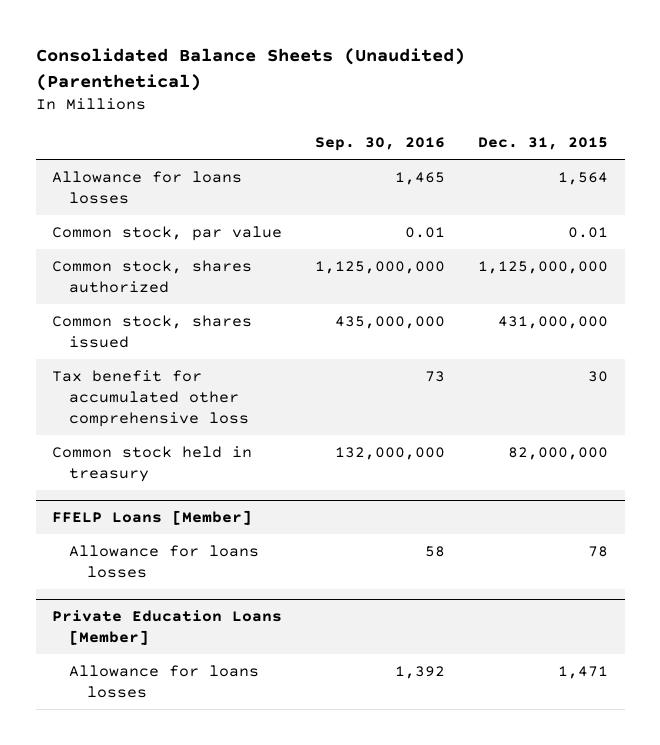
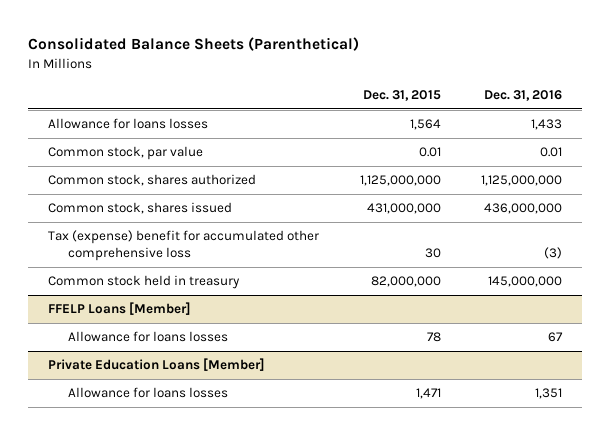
- Consolidated Balance Sheets (Unaudited) (Parenthetical)
+ Consolidated Balance Sheets (Parenthetical)
- | Sep. 30, 2016 | Dec. 31, 2015
+ | Dec. 31, 2015 | Dec. 31, 2016
- Tax benefit for accumulated other comprehensive loss | 73 | 30
+ Tax (expense) benefit for accumulated other comprehensive loss | 30 | (3)

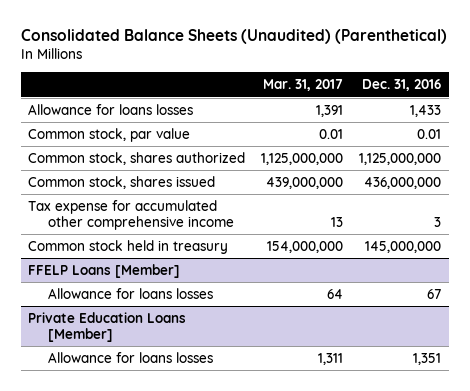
- Consolidated Balance Sheets (Parenthetical)
+ Consolidated Balance Sheets (Unaudited) (Parenthetical)
- | Dec. 31, 2015 | Dec. 31, 2016
+ | Mar. 31, 2017 | Dec. 31, 2016
- Tax (expense) benefit for accumulated other comprehensive loss | 30 | (3)
+ Tax expense for accumulated other comprehensive income | 13 | 3

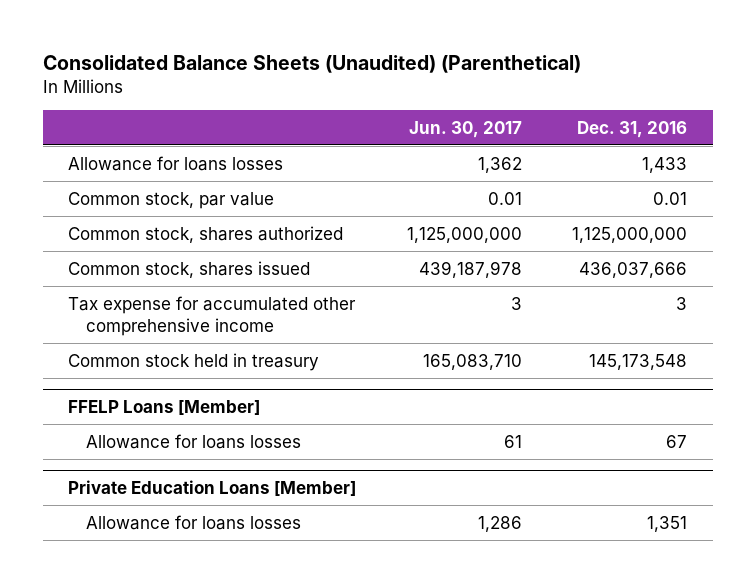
- | Mar. 31, 2017 | Dec. 31, 2016
+ | Jun. 30, 2017 | Dec. 31, 2016
- Common stock, shares issued | 439,000,000 | 436,000,000
+ Common stock, shares issued | 439,187,978 | 436,037,666
- Common stock held in treasury | 154,000,000 | 145,000,000
+ Common stock held in treasury | 165,083,710 | 145,173,548

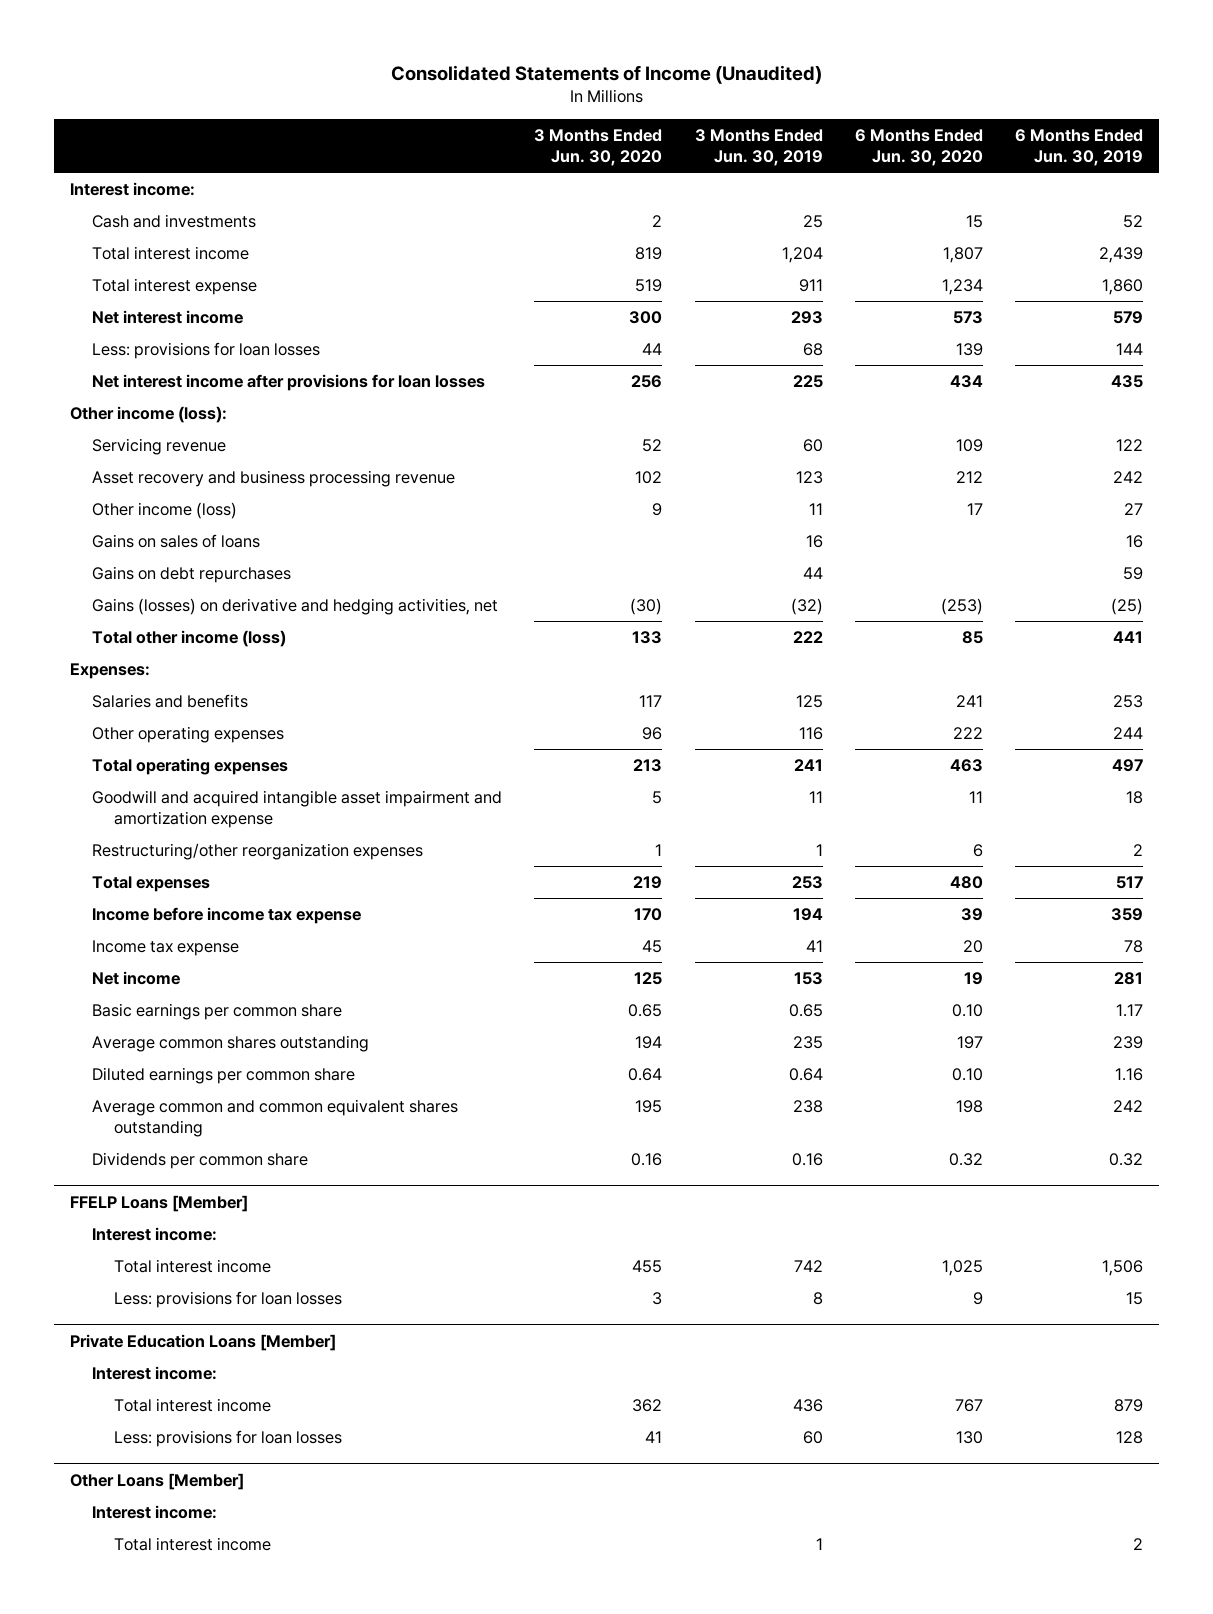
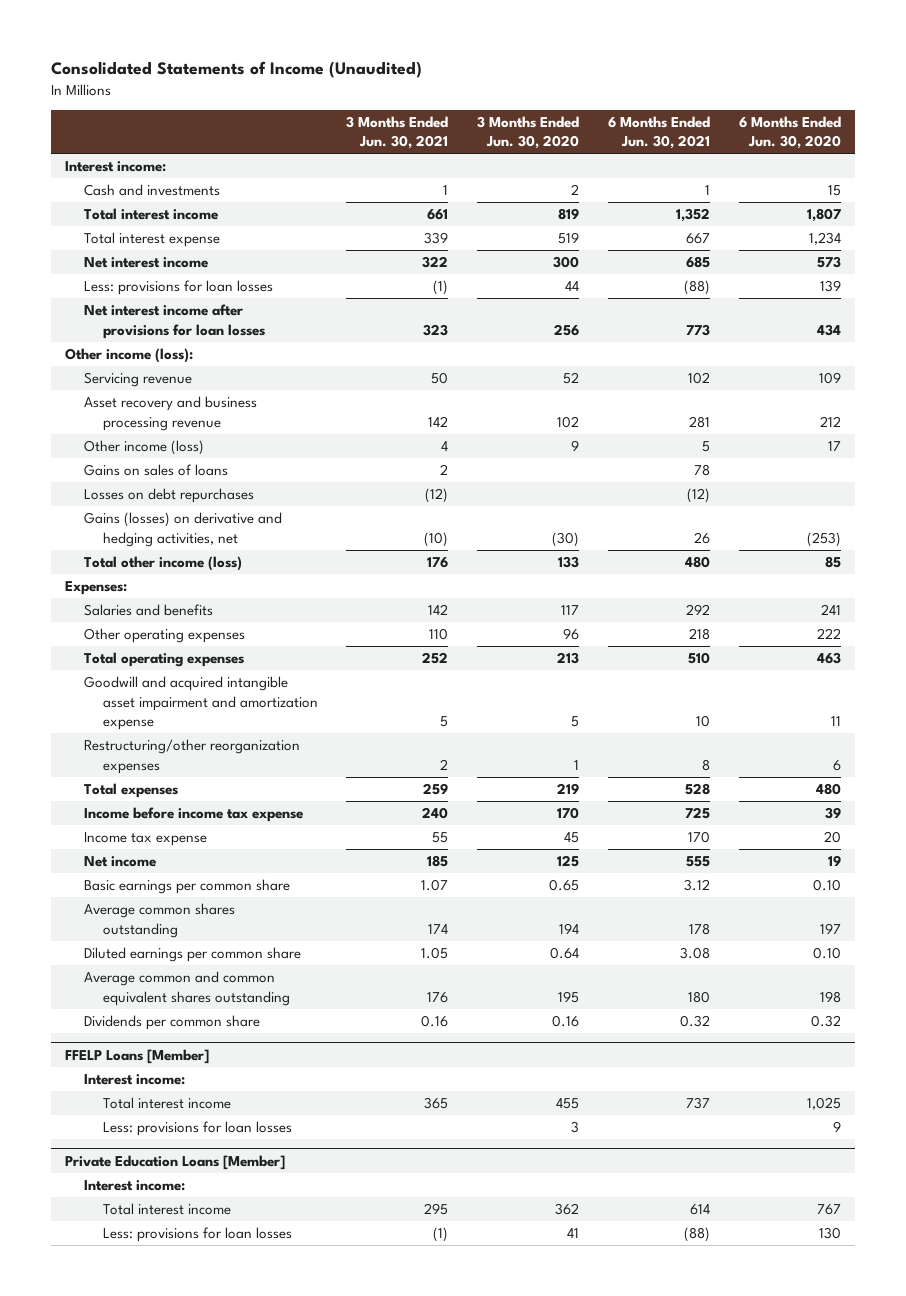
- | 3 Months Ended Jun. 30, 2020 | 3 Months Ended Jun. 30, 2019 | 6 Months Ended Jun. 30, 2020 | 6 Months Ended Jun. 30, 2019
+ | 3 Months Ended Jun. 30, 2021 | 3 Months Ended Jun. 30, 2020 | 6 Months Ended Jun. 30, 2021 | 6 Months Ended Jun. 30, 2020
- Gains on debt repurchases | | 44 | | 59
+ Losses on debt repurchases | (12) | | (12) |
- Other Loans [Member]
- Interest income:
- Total interest income | | 1 | | 2

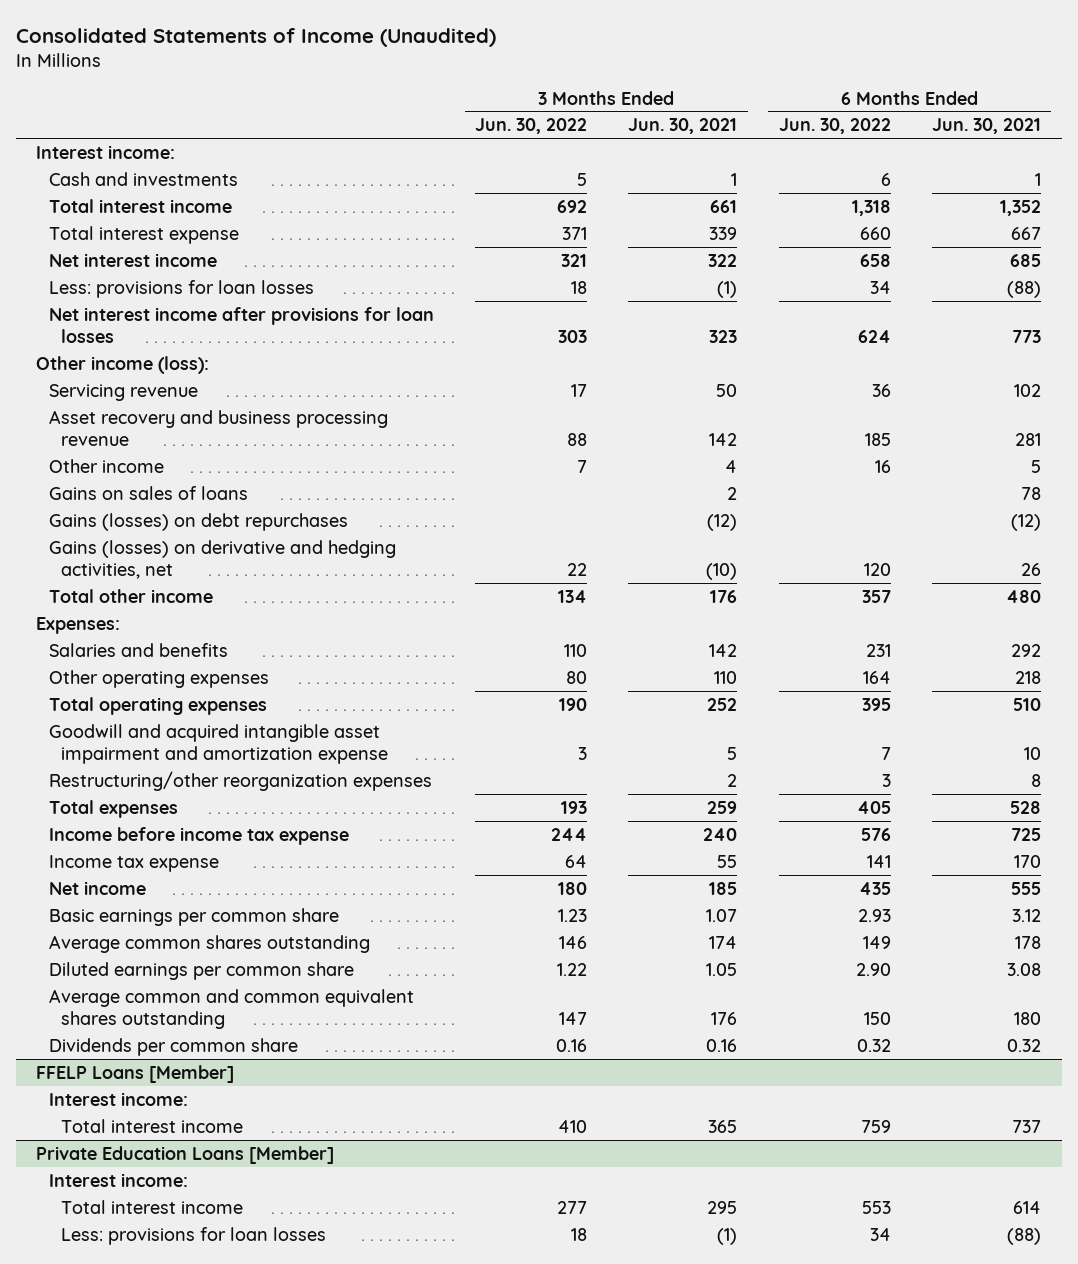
- | 3 Months Ended Jun. 30, 2021 | 3 Months Ended Jun. 30, 2020 | 6 Months Ended Jun. 30, 2021 | 6 Months Ended Jun. 30, 2020
+ | 3 Months Ended Jun. 30, 2022 | 3 Months Ended Jun. 30, 2021 | 6 Months Ended Jun. 30, 2022 | 6 Months Ended Jun. 30, 2021
- Other income (loss) | 4 | 9 | 5 | 17
+ Other income | 7 | 4 | 16 | 5
- Losses on debt repurchases | (12) | | (12) |
+ Gains (losses) on debt repurchases | | (12) | | (12)
- Total other income (loss) | 176 | 133 | 480 | 85
+ Total other income | 134 | 176 | 357 | 480
@ FFELP Loans [Member]
- Less: provisions for loan losses | | 3 | | 9

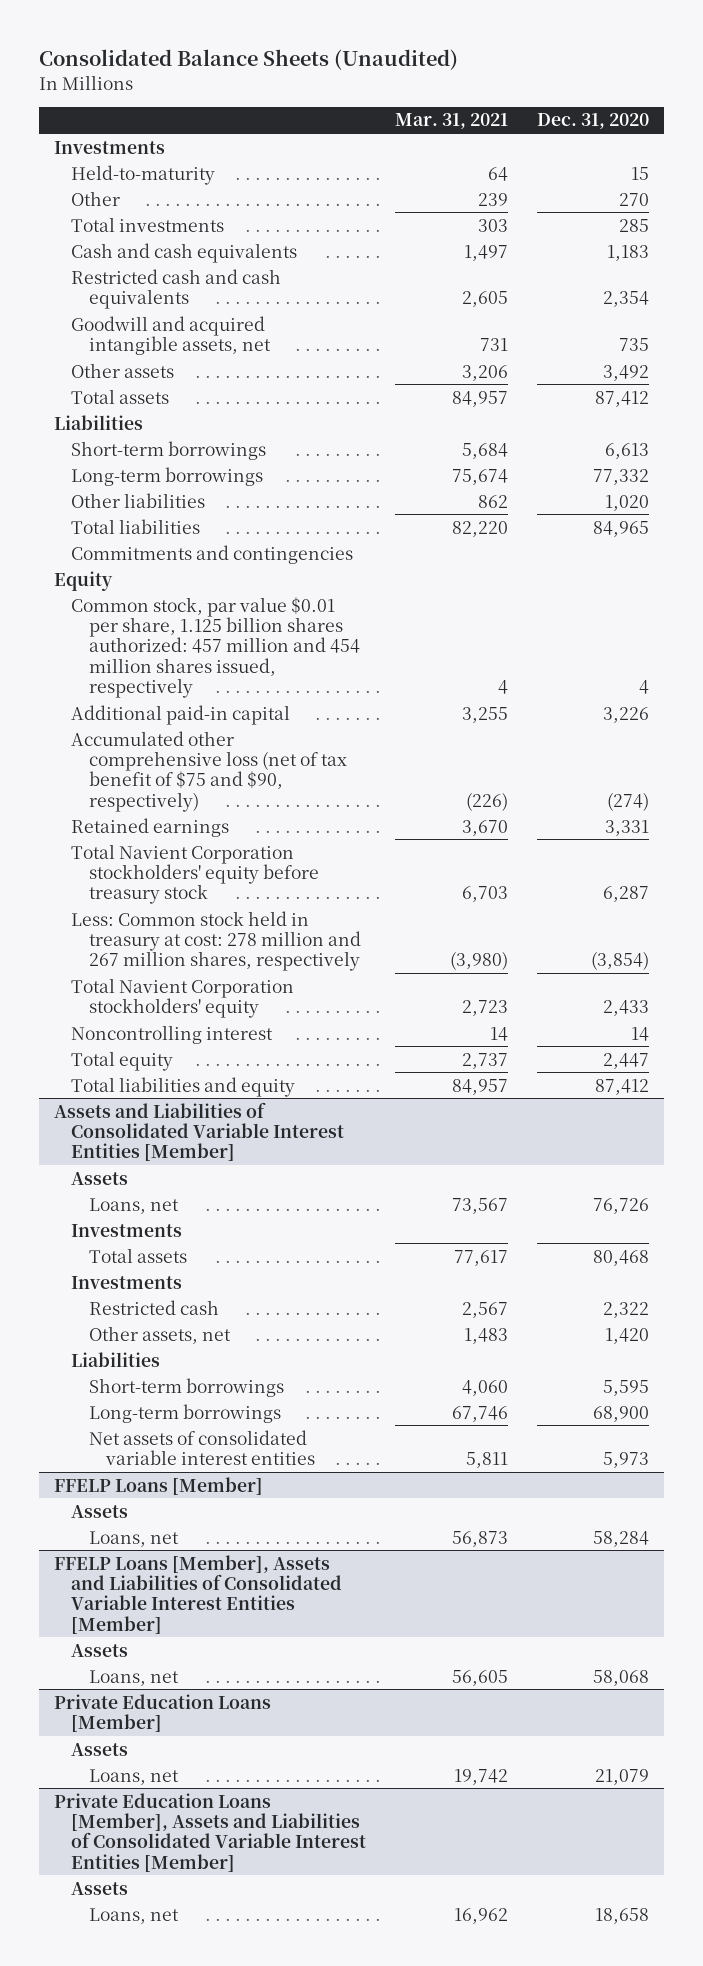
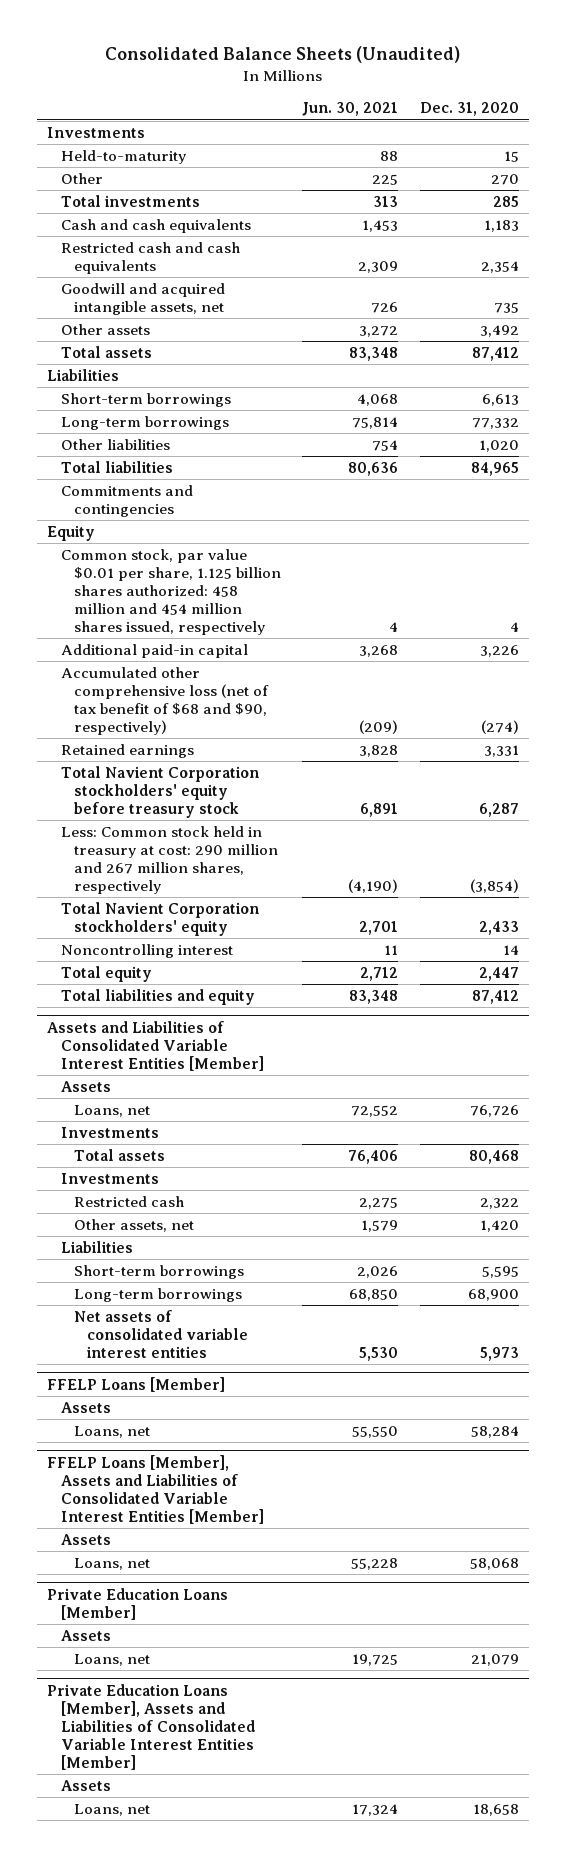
- | Mar. 31, 2021 | Dec. 31, 2020
+ | Jun. 30, 2021 | Dec. 31, 2020
- Common stock, par value $0.01 per share, 1.125 billion shares authorized: 457 million and 454 million shares issued, respectively | 4 | 4
+ Common stock, par value $0.01 per share, 1.125 billion shares authorized: 458 million and 454 million shares issued, respectively | 4 | 4
- Accumulated other comprehensive loss (net of tax benefit of $75 and $90, respectively) | (226) | (274)
+ Accumulated other comprehensive loss (net of tax benefit of $68 and $90, respectively) | (209) | (274)
- Less: Common stock held in treasury at cost: 278 million and 267 million shares, respectively | (3,980) | (3,854)
+ Less: Common stock held in treasury at cost: 290 million and 267 million shares, respectively | (4,190) | (3,854)

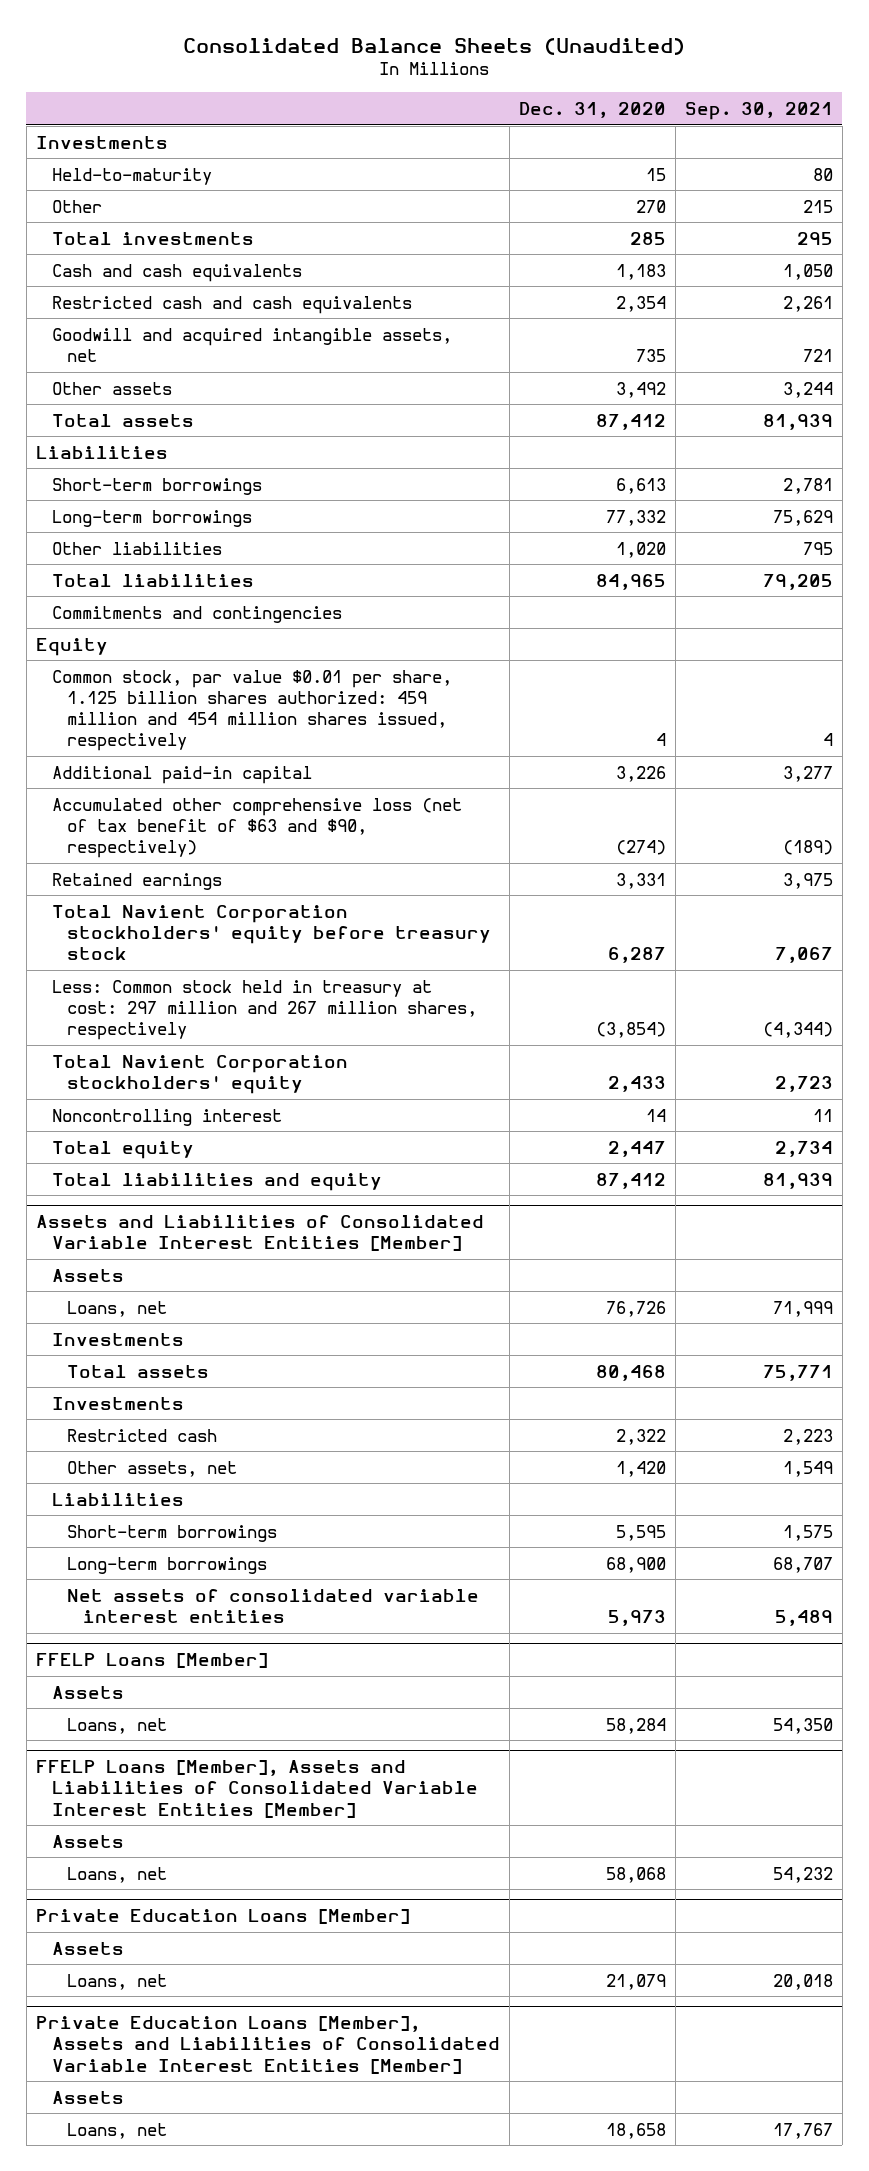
- | Jun. 30, 2021 | Dec. 31, 2020
+ | Dec. 31, 2020 | Sep. 30, 2021
- Common stock, par value $0.01 per share, 1.125 billion shares authorized: 458 million and 454 million shares issued, respectively | 4 | 4
+ Common stock, par value $0.01 per share, 1.125 billion shares authorized: 459 million and 454 million shares issued, respectively | 4 | 4
- Accumulated other comprehensive loss (net of tax benefit of $68 and $90, respectively) | (209) | (274)
+ Accumulated other comprehensive loss (net of tax benefit of $63 and $90, respectively) | (274) | (189)
- Less: Common stock held in treasury at cost: 290 million and 267 million shares, respectively | (4,190) | (3,854)
+ Less: Common stock held in treasury at cost: 297 million and 267 million shares, respectively | (3,854) | (4,344)

